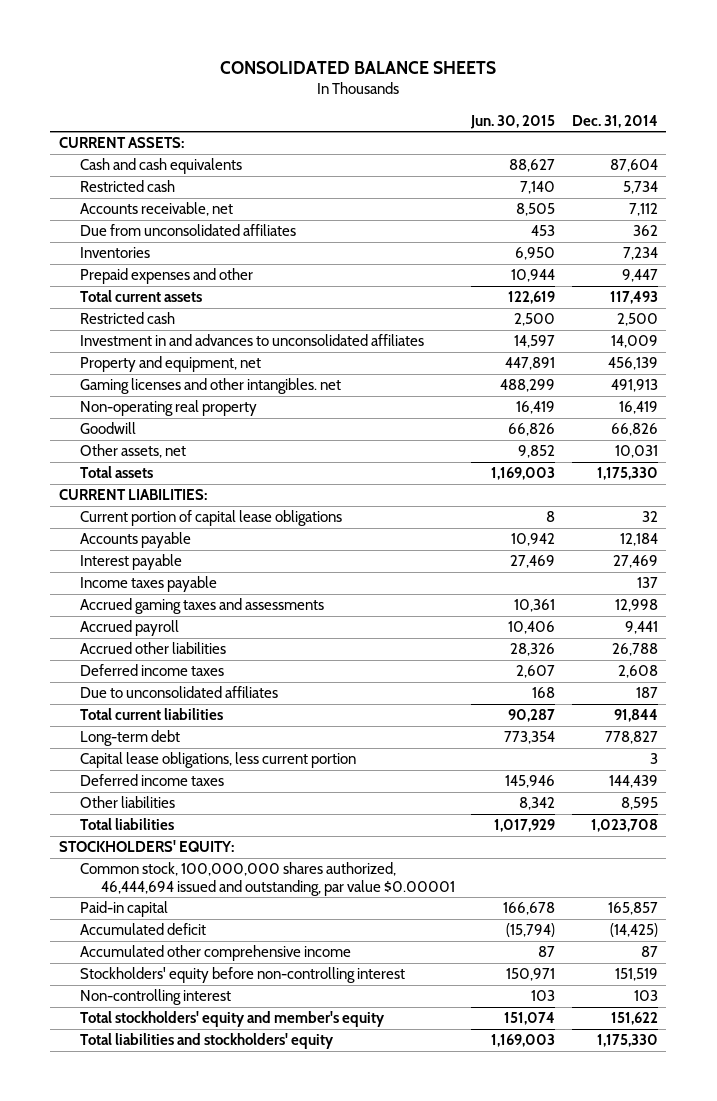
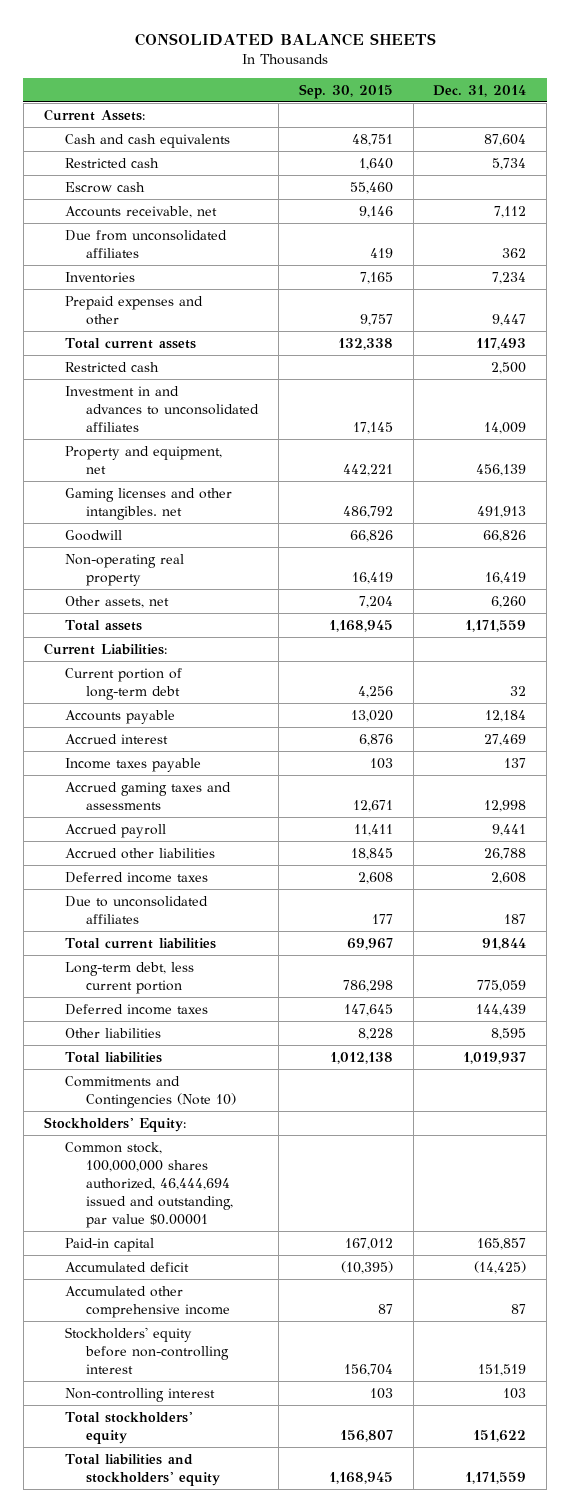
- | Jun. 30, 2015 | Dec. 31, 2014
+ | Sep. 30, 2015 | Dec. 31, 2014
- CURRENT ASSETS:
+ Current Assets:
+ Escrow cash | 55,460 |
- Other assets, net | 9,852 | 10,031
- Total assets | 1,169,003 | 1,175,330
- CURRENT LIABILITIES:
- Current portion of capital lease obligations | 8 | 32
moved down: Non-operating real property | 16,419 | 16,419
+ Other assets, net | 7,204 | 6,260
+ Total assets | 1,168,945 | 1,171,559
+ Current Liabilities:
+ Current portion of long-term debt | 4,256 | 32
- Interest payable | 27,469 | 27,469
+ Accrued interest | 6,876 | 27,469
- Long-term debt | 773,354 | 778,827
- Capital lease obligations, less current portion | | 3
+ Long-term debt, less current portion | 786,298 | 775,059
- Total liabilities | 1,017,929 | 1,023,708
- STOCKHOLDERS' EQUITY:
+ Total liabilities | 1,012,138 | 1,019,937
+ Commitments and Contingencies (Note 10)
+ Stockholders' Equity:
- Total stockholders' equity and member's equity | 151,074 | 151,622
- Total liabilities and stockholders' equity | 1,169,003 | 1,175,330
+ Total stockholders' equity | 156,807 | 151,622
+ Total liabilities and stockholders' equity | 1,168,945 | 1,171,559

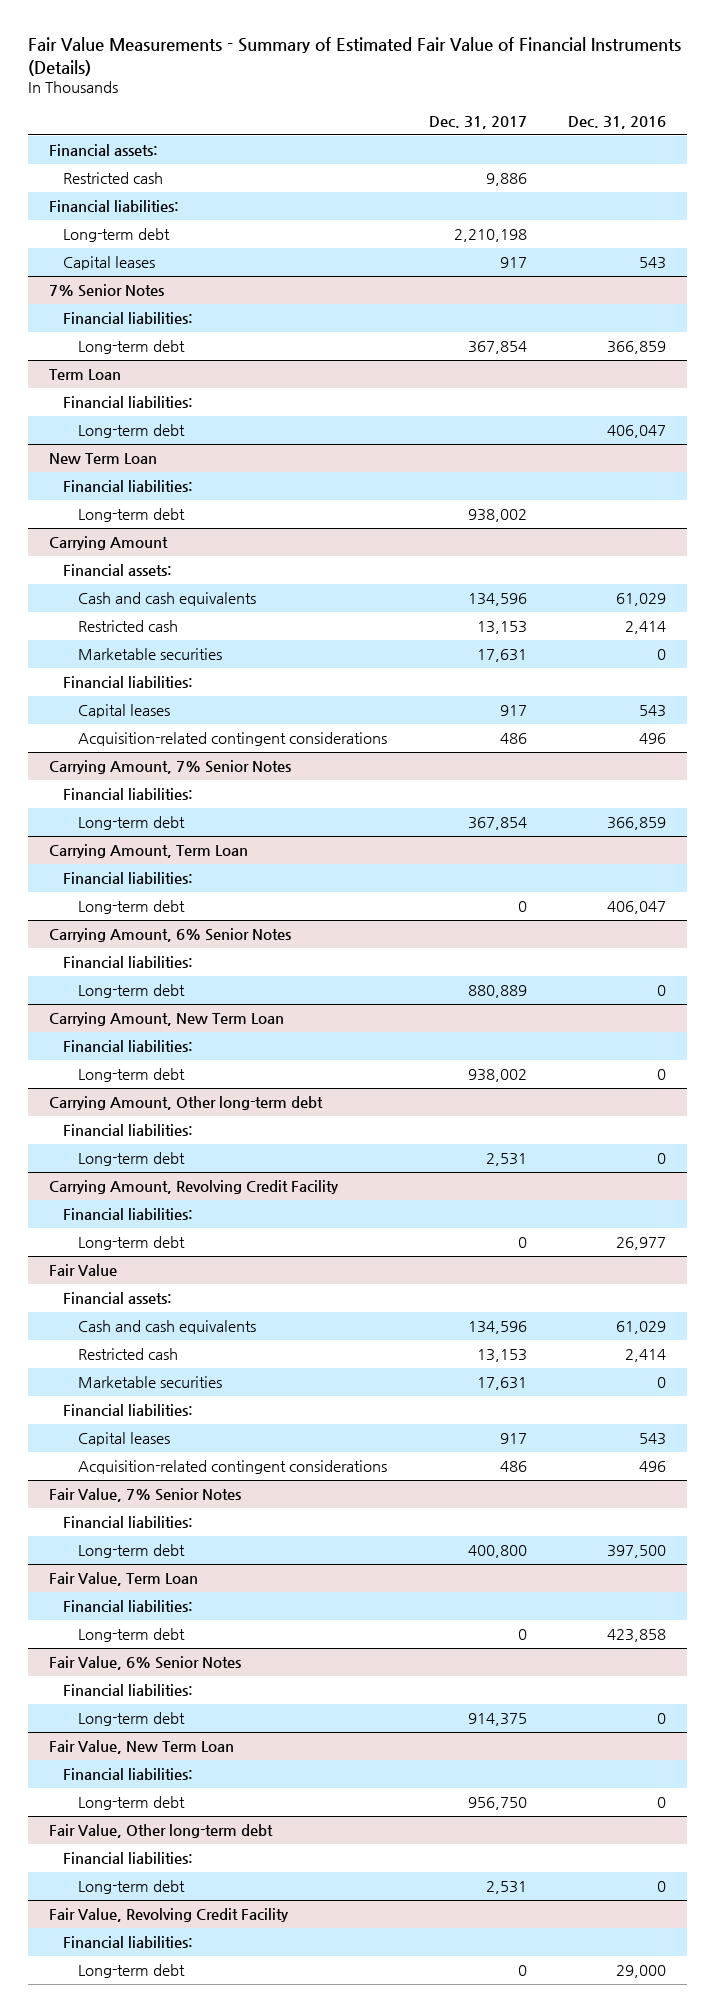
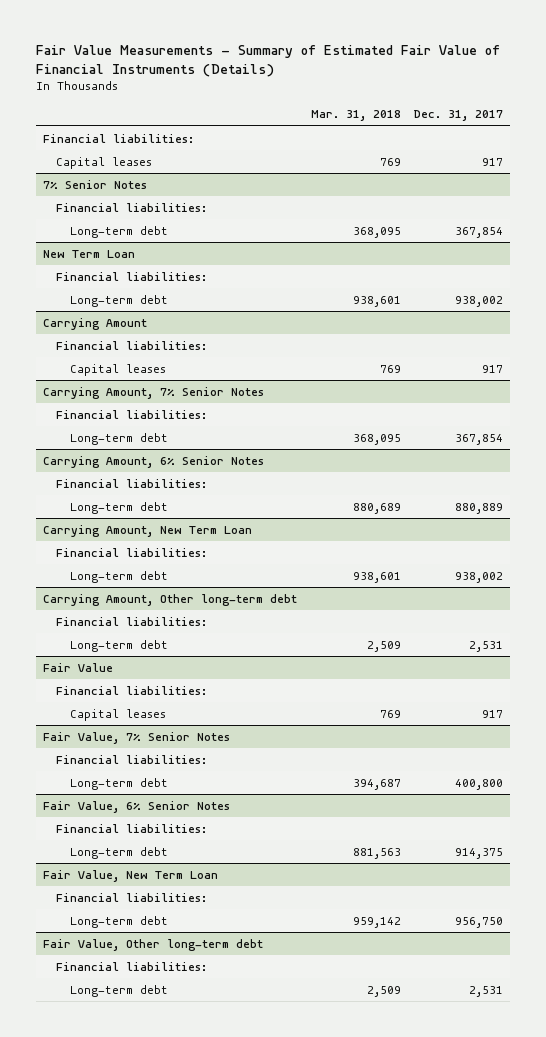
- | Dec. 31, 2017 | Dec. 31, 2016
+ | Mar. 31, 2018 | Dec. 31, 2017
- Financial assets:
- Restricted cash | 9,886 |
- Long-term debt | 2,210,198 |
- Term Loan
- Financial liabilities:
- Long-term debt | | 406,047
@ Carrying Amount
- Financial assets:
- Cash and cash equivalents | 134,596 | 61,029
- Restricted cash | 13,153 | 2,414
- Marketable securities | 17,631 | 0
- Acquisition-related contingent considerations | 486 | 496
- Carrying Amount, Term Loan
- Financial liabilities:
- Long-term debt | 0 | 406,047
- Carrying Amount, Revolving Credit Facility
- Financial liabilities:
- Long-term debt | 0 | 26,977
@ Fair Value
- Financial assets:
- Cash and cash equivalents | 134,596 | 61,029
- Restricted cash | 13,153 | 2,414
- Marketable securities | 17,631 | 0
- Acquisition-related contingent considerations | 486 | 496
- Fair Value, Term Loan
- Financial liabilities:
- Long-term debt | 0 | 423,858
- Fair Value, Revolving Credit Facility
- Financial liabilities:
- Long-term debt | 0 | 29,000

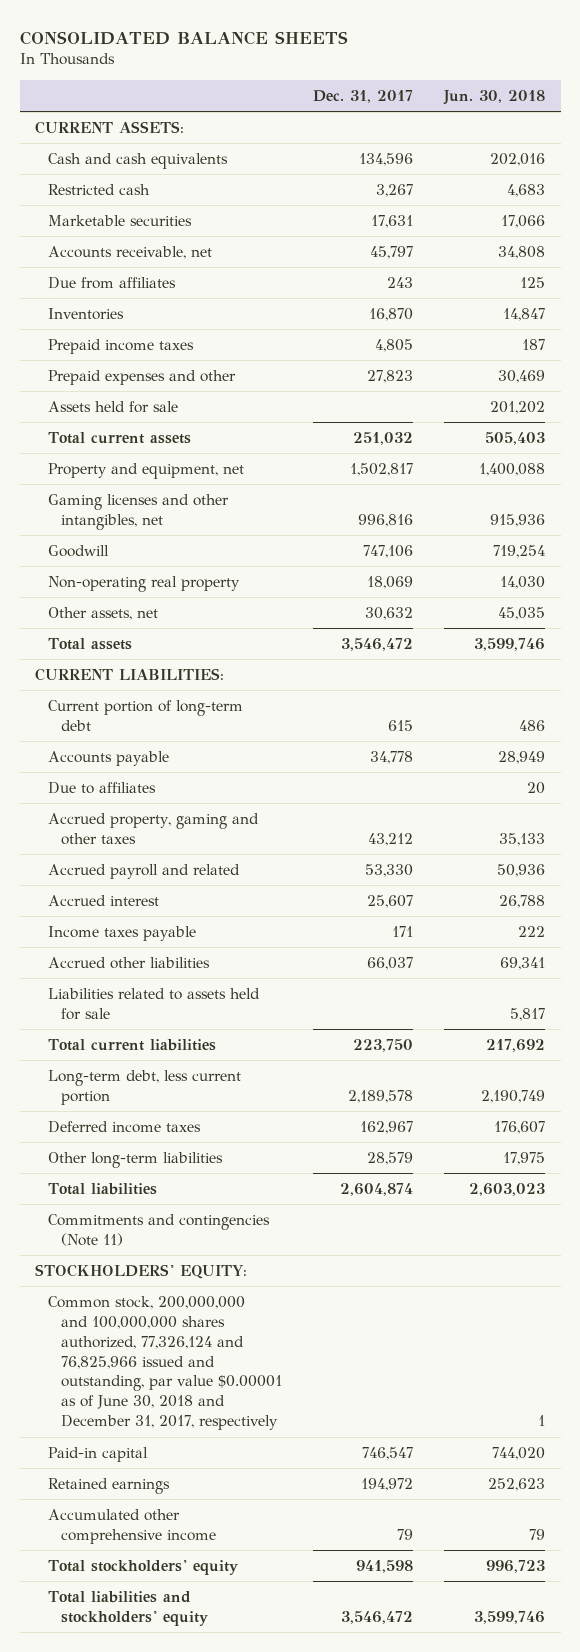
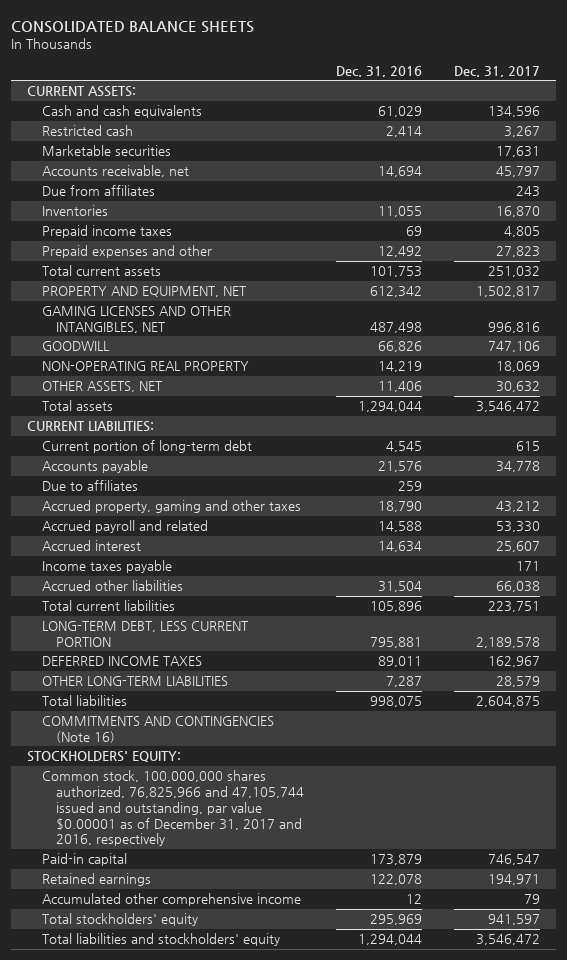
- | Dec. 31, 2017 | Jun. 30, 2018
+ | Dec. 31, 2016 | Dec. 31, 2017
- Assets held for sale | | 201,202
- Property and equipment, net | 1,502,817 | 1,400,088
- Gaming licenses and other intangibles, net | 996,816 | 915,936
- Goodwill | 747,106 | 719,254
- Non-operating real property | 18,069 | 14,030
- Other assets, net | 30,632 | 45,035
+ PROPERTY AND EQUIPMENT, NET | 612,342 | 1,502,817
+ GAMING LICENSES AND OTHER INTANGIBLES, NET | 487,498 | 996,816
+ GOODWILL | 66,826 | 747,106
+ NON-OPERATING REAL PROPERTY | 14,219 | 18,069
+ OTHER ASSETS, NET | 11,406 | 30,632
- Accrued other liabilities | 66,037 | 69,341
- Liabilities related to assets held for sale | | 5,817
- Total current liabilities | 223,750 | 217,692
- Long-term debt, less current portion | 2,189,578 | 2,190,749
- Deferred income taxes | 162,967 | 176,607
- Other long-term liabilities | 28,579 | 17,975
- Total liabilities | 2,604,874 | 2,603,023
- Commitments and contingencies (Note 11)
+ Accrued other liabilities | 31,504 | 66,038
+ Total current liabilities | 105,896 | 223,751
+ LONG-TERM DEBT, LESS CURRENT PORTION | 795,881 | 2,189,578
+ DEFERRED INCOME TAXES | 89,011 | 162,967
+ OTHER LONG-TERM LIABILITIES | 7,287 | 28,579
+ Total liabilities | 998,075 | 2,604,875
+ COMMITMENTS AND CONTINGENCIES (Note 16)
- Common stock, 200,000,000 and 100,000,000 shares authorized, 77,326,124 and 76,825,966 issued and outstanding, par value $0.00001 as of June 30, 2018 and December 31, 2017, respectively | | 1
+ Common stock, 100,000,000 shares authorized, 76,825,966 and 47,105,744 issued and outstanding, par value $0.00001 as of December 31, 2017 and 2016, respectively
- Retained earnings | 194,972 | 252,623
+ Retained earnings | 122,078 | 194,971
- Total stockholders' equity | 941,598 | 996,723
+ Total stockholders' equity | 295,969 | 941,597

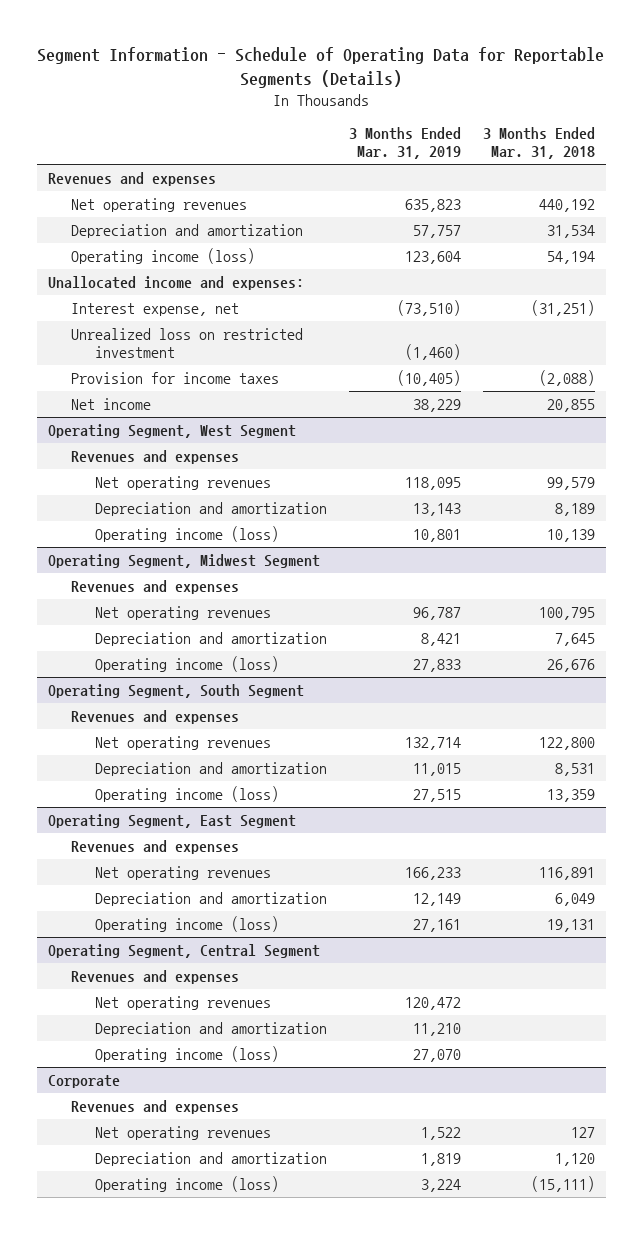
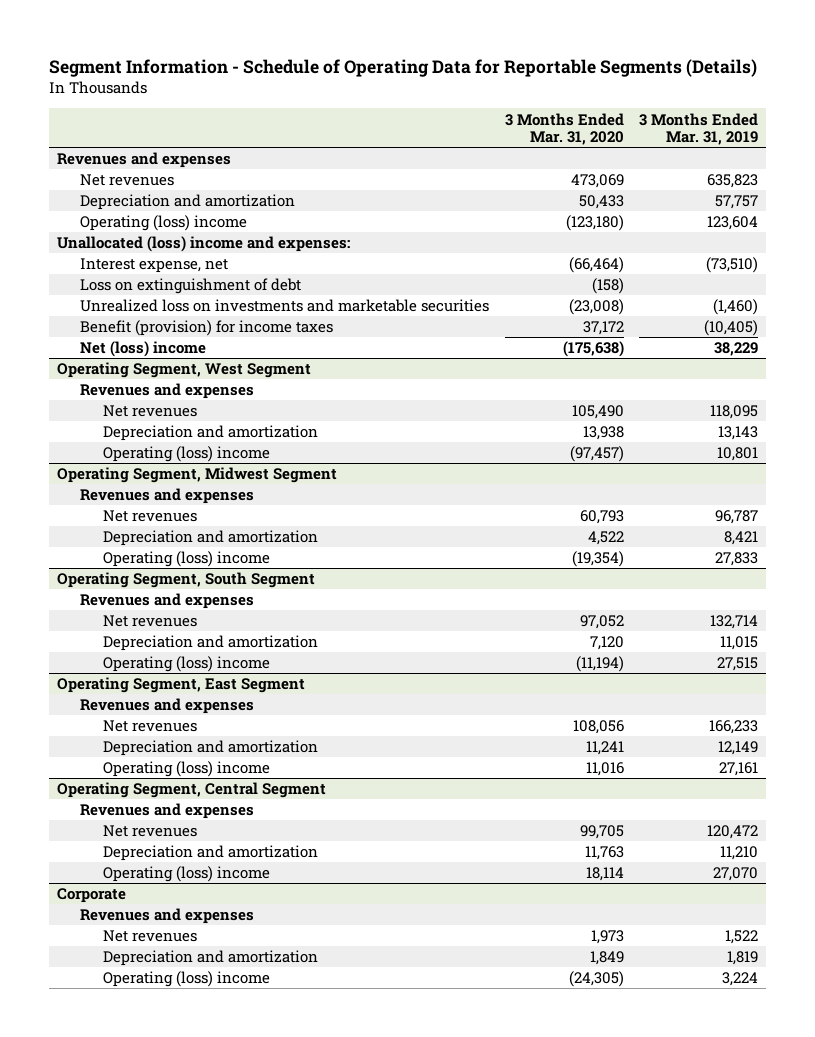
- | 3 Months Ended Mar. 31, 2019 | 3 Months Ended Mar. 31, 2018
+ | 3 Months Ended Mar. 31, 2020 | 3 Months Ended Mar. 31, 2019
- Net operating revenues | 635,823 | 440,192
+ Net revenues | 473,069 | 635,823
- Operating income (loss) | 123,604 | 54,194
- Unallocated income and expenses:
+ Operating (loss) income | (123,180) | 123,604
+ Unallocated (loss) income and expenses:
- Unrealized loss on restricted investment | (1,460) |
- Provision for income taxes | (10,405) | (2,088)
- Net income | 38,229 | 20,855
+ Loss on extinguishment of debt | (158) |
+ Unrealized loss on investments and marketable securities | (23,008) | (1,460)
+ Benefit (provision) for income taxes | 37,172 | (10,405)
+ Net (loss) income | (175,638) | 38,229
@ Operating Segment, West Segment
- Net operating revenues | 118,095 | 99,579
+ Net revenues | 105,490 | 118,095
- Operating income (loss) | 10,801 | 10,139
+ Operating (loss) income | (97,457) | 10,801
@ Operating Segment, Midwest Segment
- Net operating revenues | 96,787 | 100,795
+ Net revenues | 60,793 | 96,787
- Operating income (loss) | 27,833 | 26,676
+ Operating (loss) income | (19,354) | 27,833
@ Operating Segment, South Segment
- Net operating revenues | 132,714 | 122,800
+ Net revenues | 97,052 | 132,714
- Operating income (loss) | 27,515 | 13,359
+ Operating (loss) income | (11,194) | 27,515
@ Operating Segment, East Segment
- Net operating revenues | 166,233 | 116,891
+ Net revenues | 108,056 | 166,233
- Operating income (loss) | 27,161 | 19,131
+ Operating (loss) income | 11,016 | 27,161
@ Operating Segment, Central Segment
- Net operating revenues | 120,472 |
+ Net revenues | 99,705 | 120,472
- Operating income (loss) | 27,070 |
+ Operating (loss) income | 18,114 | 27,070
@ Corporate
- Net operating revenues | 1,522 | 127
+ Net revenues | 1,973 | 1,522
- Operating income (loss) | 3,224 | (15,111)
+ Operating (loss) income | (24,305) | 3,224

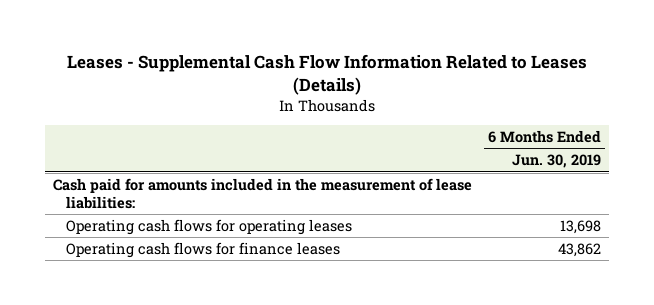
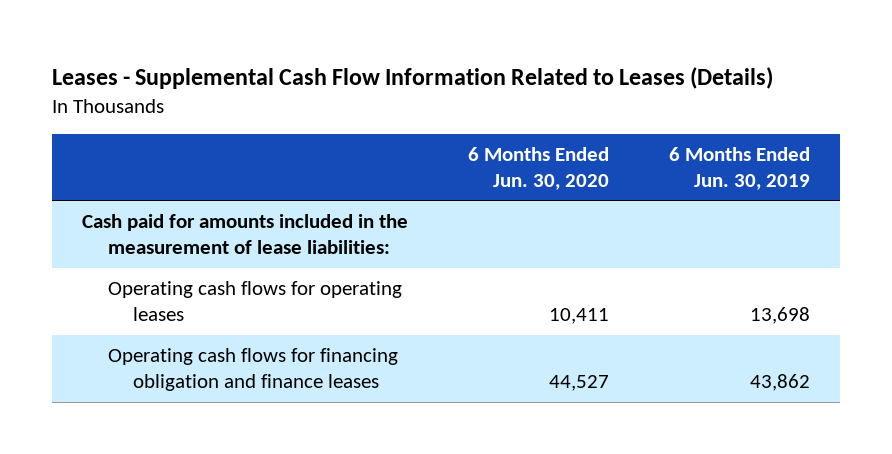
- | 6 Months Ended Jun. 30, 2019
+ | 6 Months Ended Jun. 30, 2020 | 6 Months Ended Jun. 30, 2019
- Operating cash flows for finance leases | 43,862
+ Operating cash flows for financing obligation and finance leases | 44,527 | 43,862

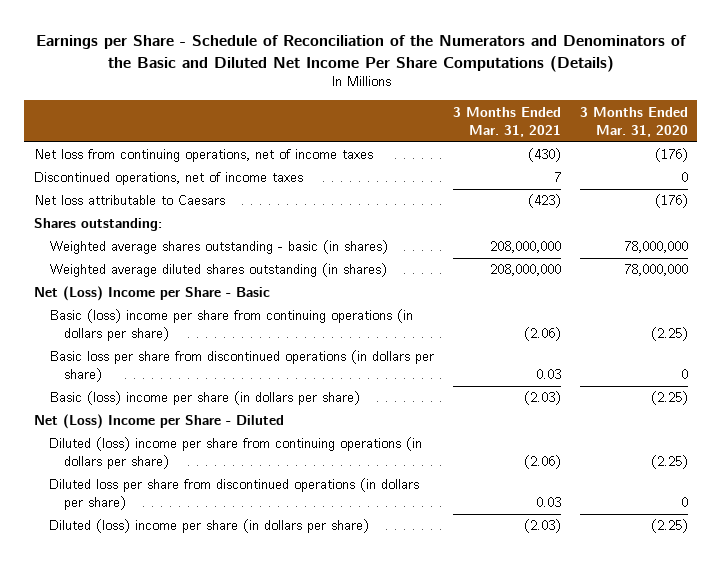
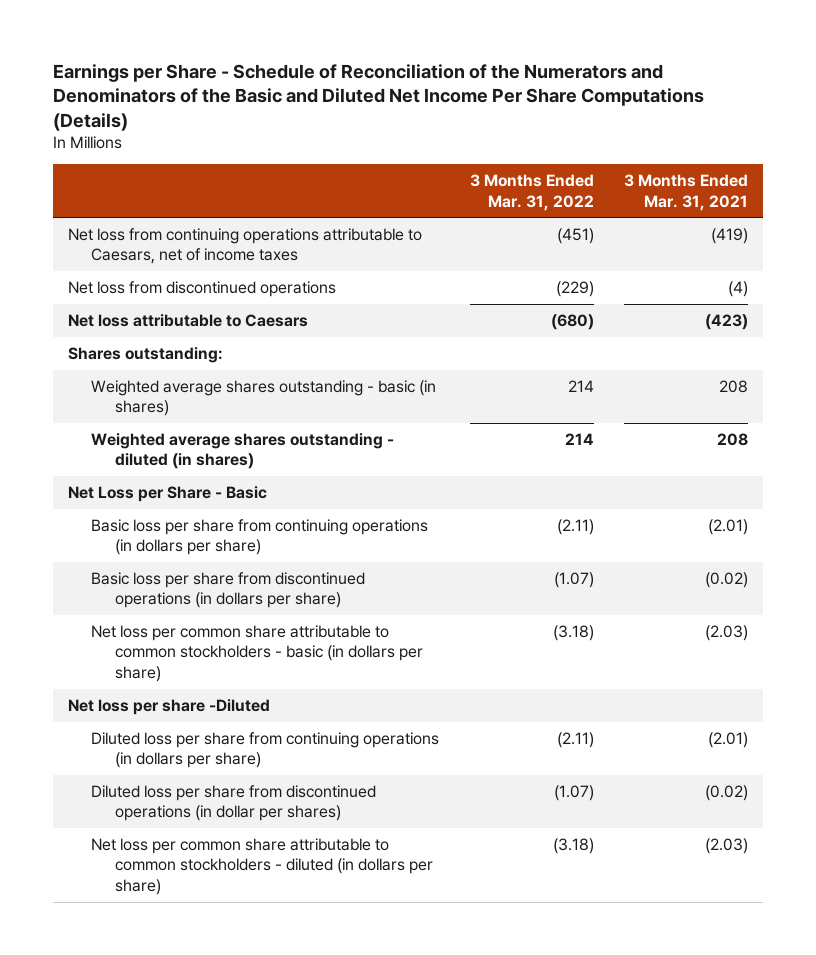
- | 3 Months Ended Mar. 31, 2021 | 3 Months Ended Mar. 31, 2020
+ | 3 Months Ended Mar. 31, 2022 | 3 Months Ended Mar. 31, 2021
- Net loss from continuing operations, net of income taxes | (430) | (176)
- Discontinued operations, net of income taxes | 7 | 0
+ Net loss from continuing operations attributable to Caesars, net of income taxes | (451) | (419)
+ Net loss from discontinued operations | (229) | (4)
- Weighted average shares outstanding - basic (in shares) | 208,000,000 | 78,000,000
- Weighted average diluted shares outstanding (in shares) | 208,000,000 | 78,000,000
- Net (Loss) Income per Share - Basic
- Basic (loss) income per share from continuing operations (in dollars per share) | (2.06) | (2.25)
- Basic loss per share from discontinued operations (in dollars per share) | 0.03 | 0
- Basic (loss) income per share (in dollars per share) | (2.03) | (2.25)
- Net (Loss) Income per Share - Diluted
- Diluted (loss) income per share from continuing operations (in dollars per share) | (2.06) | (2.25)
- Diluted loss per share from discontinued operations (in dollars per share) | 0.03 | 0
- Diluted (loss) income per share (in dollars per share) | (2.03) | (2.25)
+ Weighted average shares outstanding - basic (in shares) | 214 | 208
+ Weighted average shares outstanding - diluted (in shares) | 214 | 208
+ Net Loss per Share - Basic
+ Basic loss per share from continuing operations (in dollars per share) | (2.11) | (2.01)
+ Basic loss per share from discontinued operations (in dollars per share) | (1.07) | (0.02)
+ Net loss per common share attributable to common stockholders - basic (in dollars per share) | (3.18) | (2.03)
+ Net loss per share -Diluted
+ Diluted loss per share from continuing operations (in dollars per share) | (2.11) | (2.01)
+ Diluted loss per share from discontinued operations (in dollar per shares) | (1.07) | (0.02)
+ Net loss per common share attributable to common stockholders - diluted (in dollars per share) | (3.18) | (2.03)

